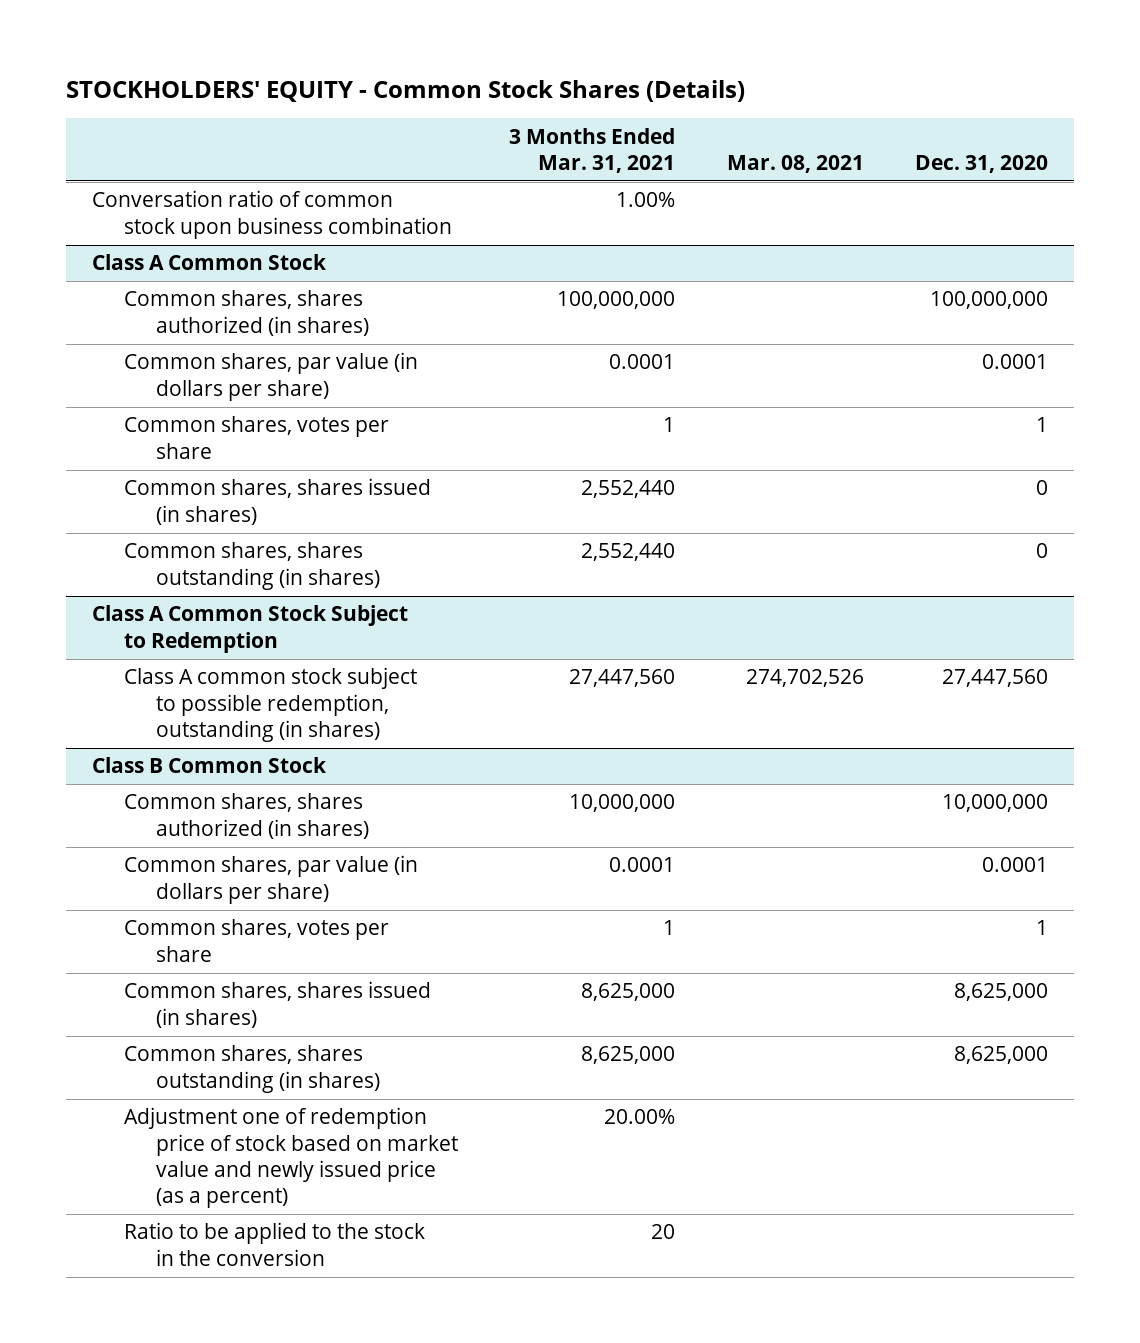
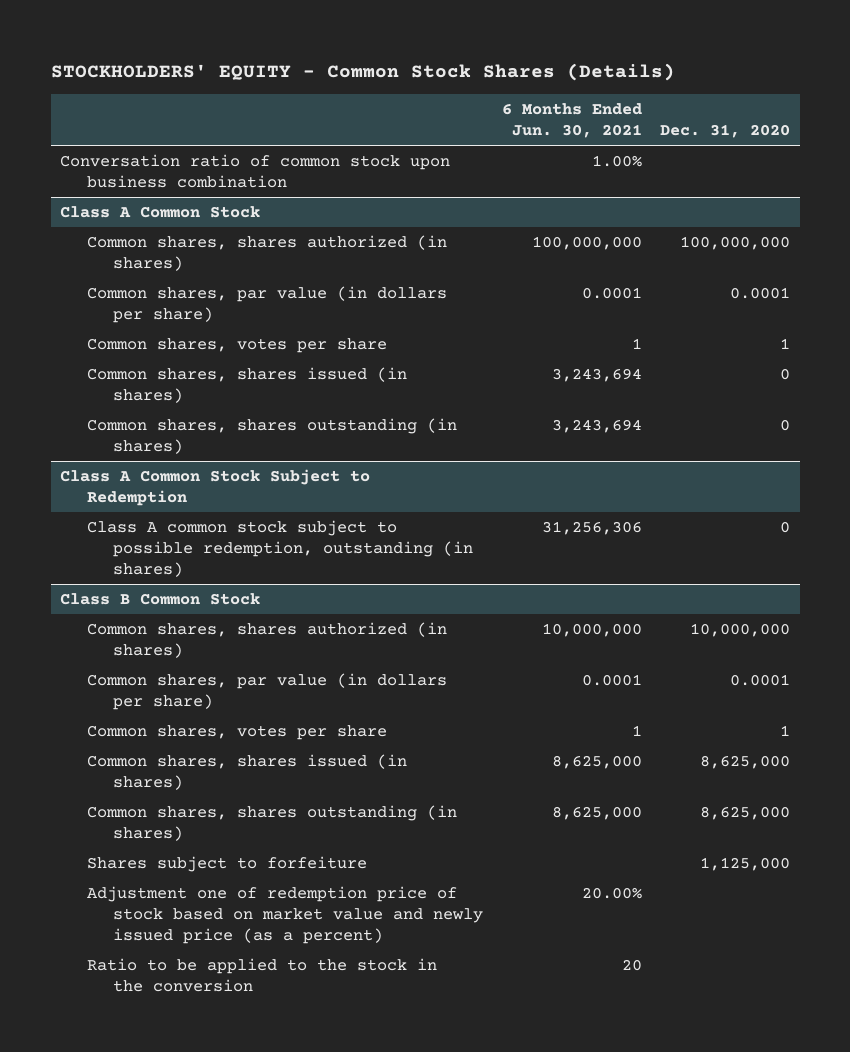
- | 3 Months Ended Mar. 31, 2021 | Mar. 08, 2021 | Dec. 31, 2020
+ | 6 Months Ended Jun. 30, 2021 | Dec. 31, 2020
@ Class A Common Stock Subject to Redemption
- Class A common stock subject to possible redemption, outstanding (in shares) | 27,447,560 | 274,702,526 | 27,447,560
+ Class A common stock subject to possible redemption, outstanding (in shares) | 31,256,306 | 0
@ Class B Common Stock
+ Shares subject to forfeiture | | 1,125,000

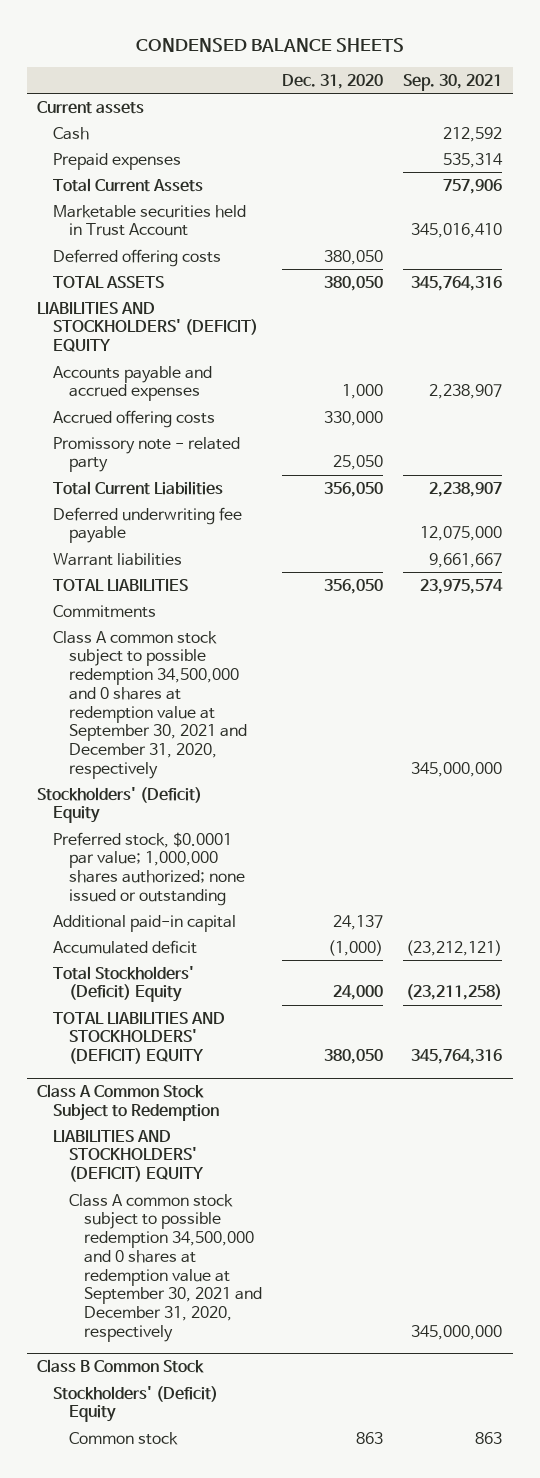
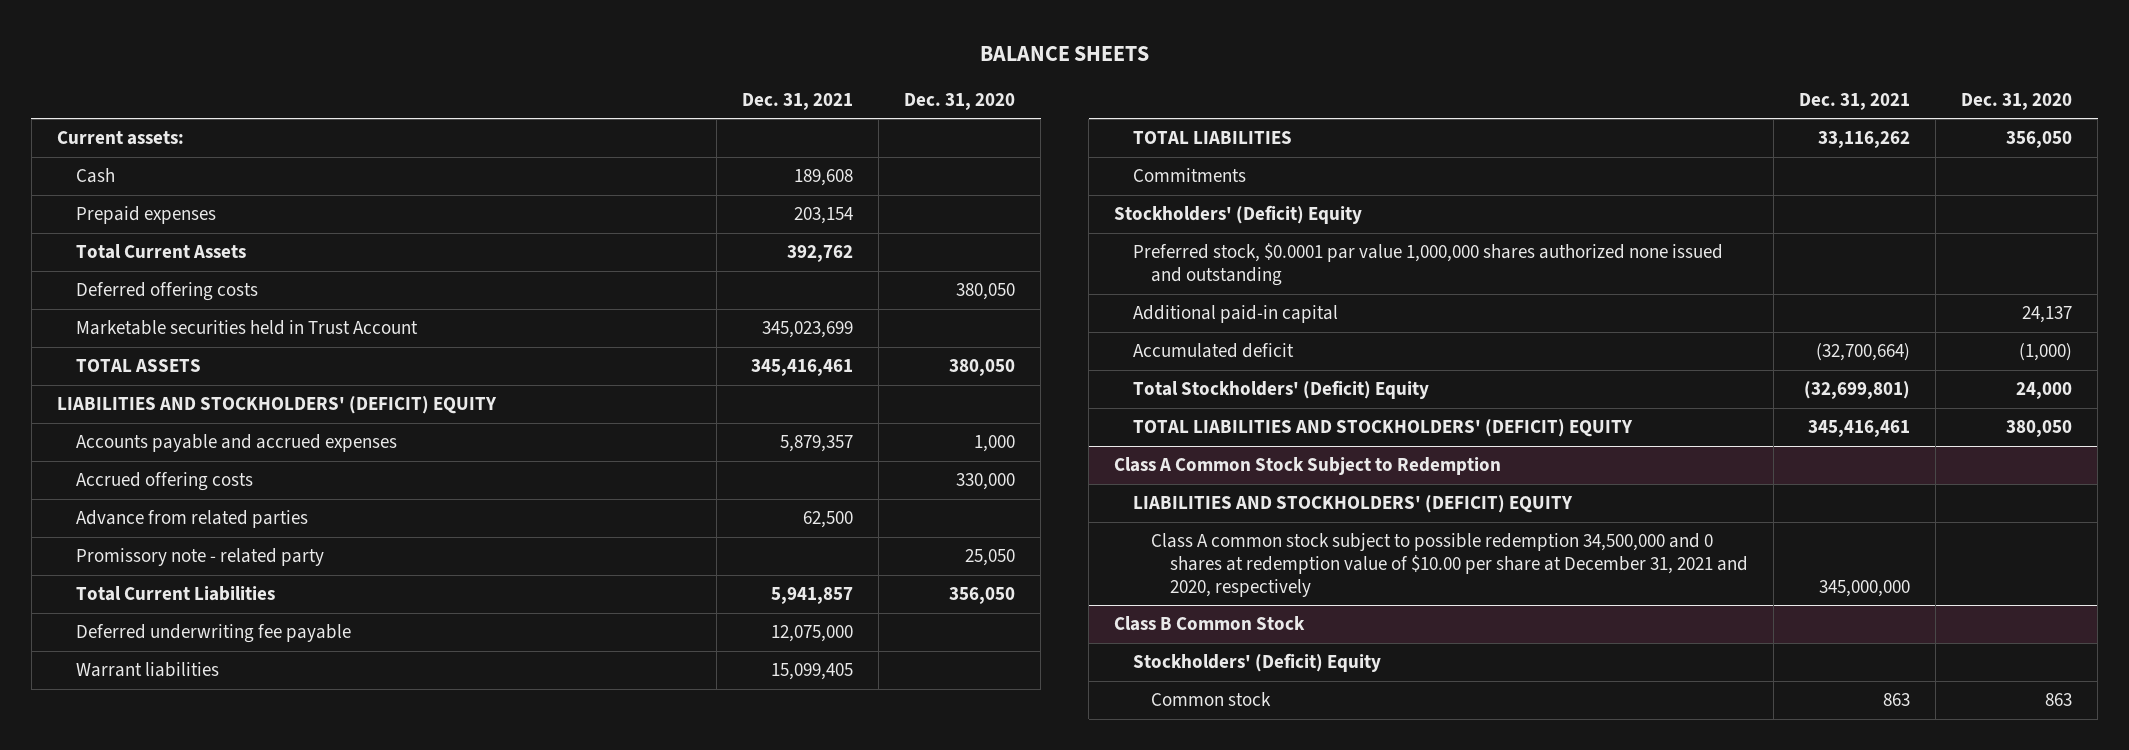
- CONDENSED BALANCE SHEETS
+ BALANCE SHEETS
- | Dec. 31, 2020 | Sep. 30, 2021
+ | Dec. 31, 2021 | Dec. 31, 2020
- Current assets
+ Current assets:
moved down: Marketable securities held in Trust Account | 345,023,699 |
+ Advance from related parties | 62,500 |
- Class A common stock subject to possible redemption 34,500,000 and 0 shares at redemption value at September 30, 2021 and December 31, 2020, respectively | | 345,000,000
- Preferred stock, $0.0001 par value; 1,000,000 shares authorized; none issued or outstanding
+ Preferred stock, $0.0001 par value 1,000,000 shares authorized none issued and outstanding
@ Class A Common Stock Subject to Redemption
- Class A common stock subject to possible redemption 34,500,000 and 0 shares at redemption value at September 30, 2021 and December 31, 2020, respectively | | 345,000,000
+ Class A common stock subject to possible redemption 34,500,000 and 0 shares at redemption value of $10.00 per share at December 31, 2021 and 2020, respectively | 345,000,000 |

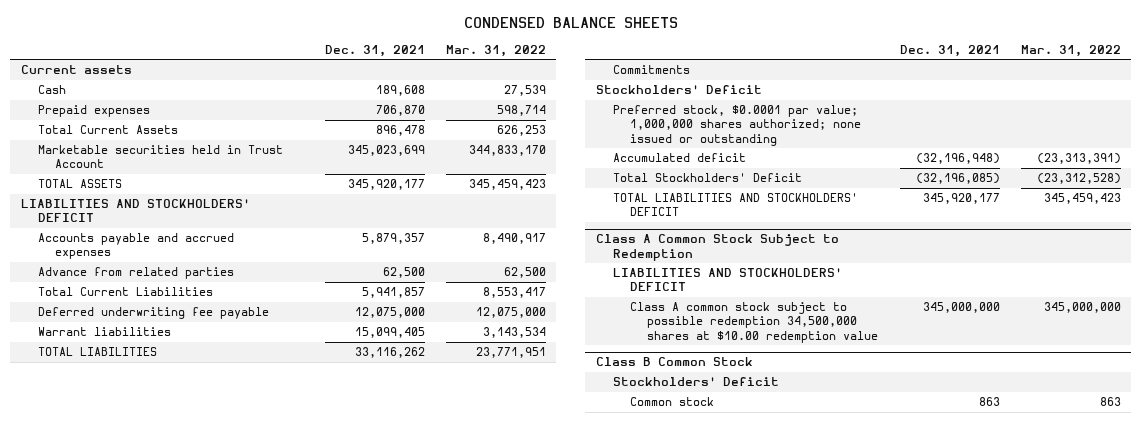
- BALANCE SHEETS
+ CONDENSED BALANCE SHEETS
- | Dec. 31, 2021 | Dec. 31, 2020
+ | Dec. 31, 2021 | Mar. 31, 2022
- Current assets:
+ Current assets
- Prepaid expenses | 203,154 |
- Total Current Assets | 392,762 |
- Deferred offering costs | | 380,050
+ Prepaid expenses | 706,870 | 598,714
+ Total Current Assets | 896,478 | 626,253
- TOTAL ASSETS | 345,416,461 | 380,050
- LIABILITIES AND STOCKHOLDERS' (DEFICIT) EQUITY
+ TOTAL ASSETS | 345,920,177 | 345,459,423
+ LIABILITIES AND STOCKHOLDERS' DEFICIT
- Accrued offering costs | | 330,000
- Promissory note - related party | | 25,050
- Stockholders' (Deficit) Equity
- Preferred stock, $0.0001 par value 1,000,000 shares authorized none issued and outstanding
- Additional paid-in capital | | 24,137
- Accumulated deficit | (32,700,664) | (1,000)
- Total Stockholders' (Deficit) Equity | (32,699,801) | 24,000
- TOTAL LIABILITIES AND STOCKHOLDERS' (DEFICIT) EQUITY | 345,416,461 | 380,050
+ Stockholders' Deficit
+ Preferred stock, $0.0001 par value; 1,000,000 shares authorized; none issued or outstanding
+ Accumulated deficit | (32,196,948) | (23,313,391)
+ Total Stockholders' Deficit | (32,196,085) | (23,312,528)
+ TOTAL LIABILITIES AND STOCKHOLDERS' DEFICIT | 345,920,177 | 345,459,423
@ Class A Common Stock Subject to Redemption
- LIABILITIES AND STOCKHOLDERS' (DEFICIT) EQUITY
- Class A common stock subject to possible redemption 34,500,000 and 0 shares at redemption value of $10.00 per share at December 31, 2021 and 2020, respectively | 345,000,000 |
+ LIABILITIES AND STOCKHOLDERS' DEFICIT
+ Class A common stock subject to possible redemption 34,500,000 shares at $10.00 redemption value | 345,000,000 | 345,000,000
@ Class B Common Stock
- Stockholders' (Deficit) Equity
+ Stockholders' Deficit

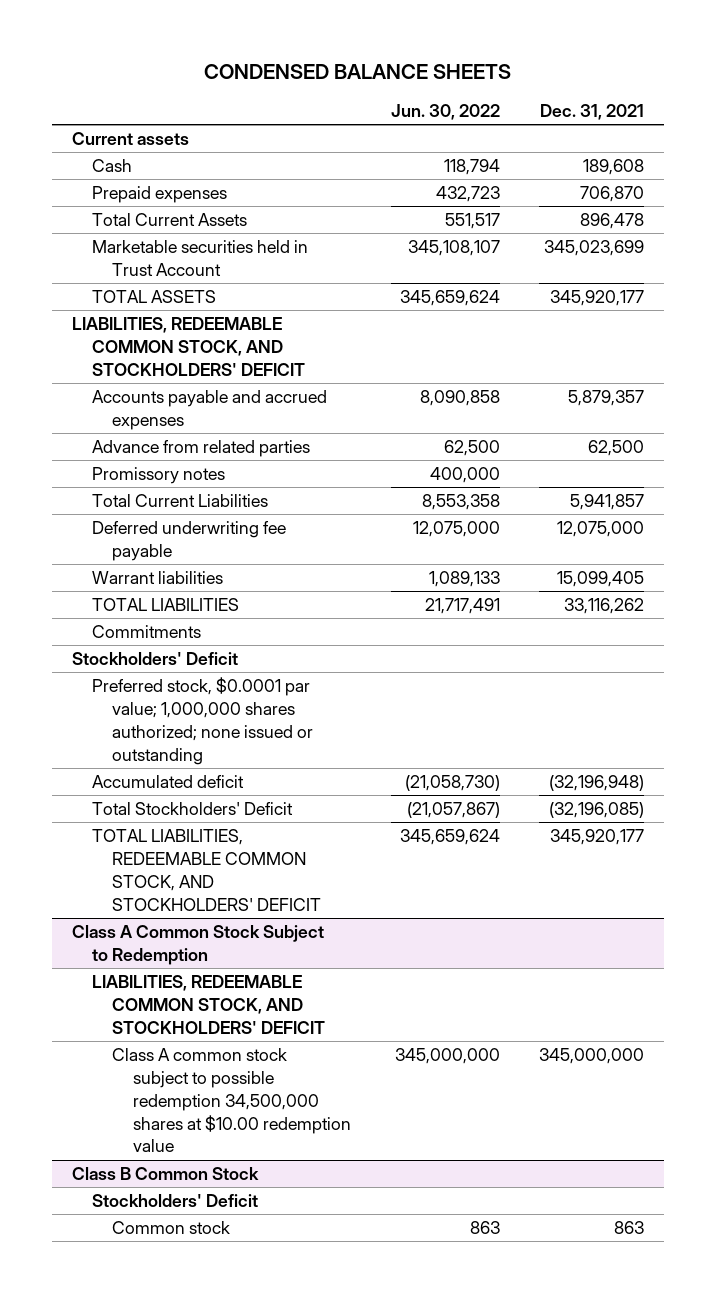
- | Dec. 31, 2021 | Mar. 31, 2022
+ | Jun. 30, 2022 | Dec. 31, 2021
- LIABILITIES AND STOCKHOLDERS' DEFICIT
+ LIABILITIES, REDEEMABLE COMMON STOCK, AND STOCKHOLDERS' DEFICIT
+ Promissory notes | 400,000 |
- TOTAL LIABILITIES AND STOCKHOLDERS' DEFICIT | 345,920,177 | 345,459,423
+ TOTAL LIABILITIES, REDEEMABLE COMMON STOCK, AND STOCKHOLDERS' DEFICIT | 345,659,624 | 345,920,177
@ Class A Common Stock Subject to Redemption
- LIABILITIES AND STOCKHOLDERS' DEFICIT
+ LIABILITIES, REDEEMABLE COMMON STOCK, AND STOCKHOLDERS' DEFICIT

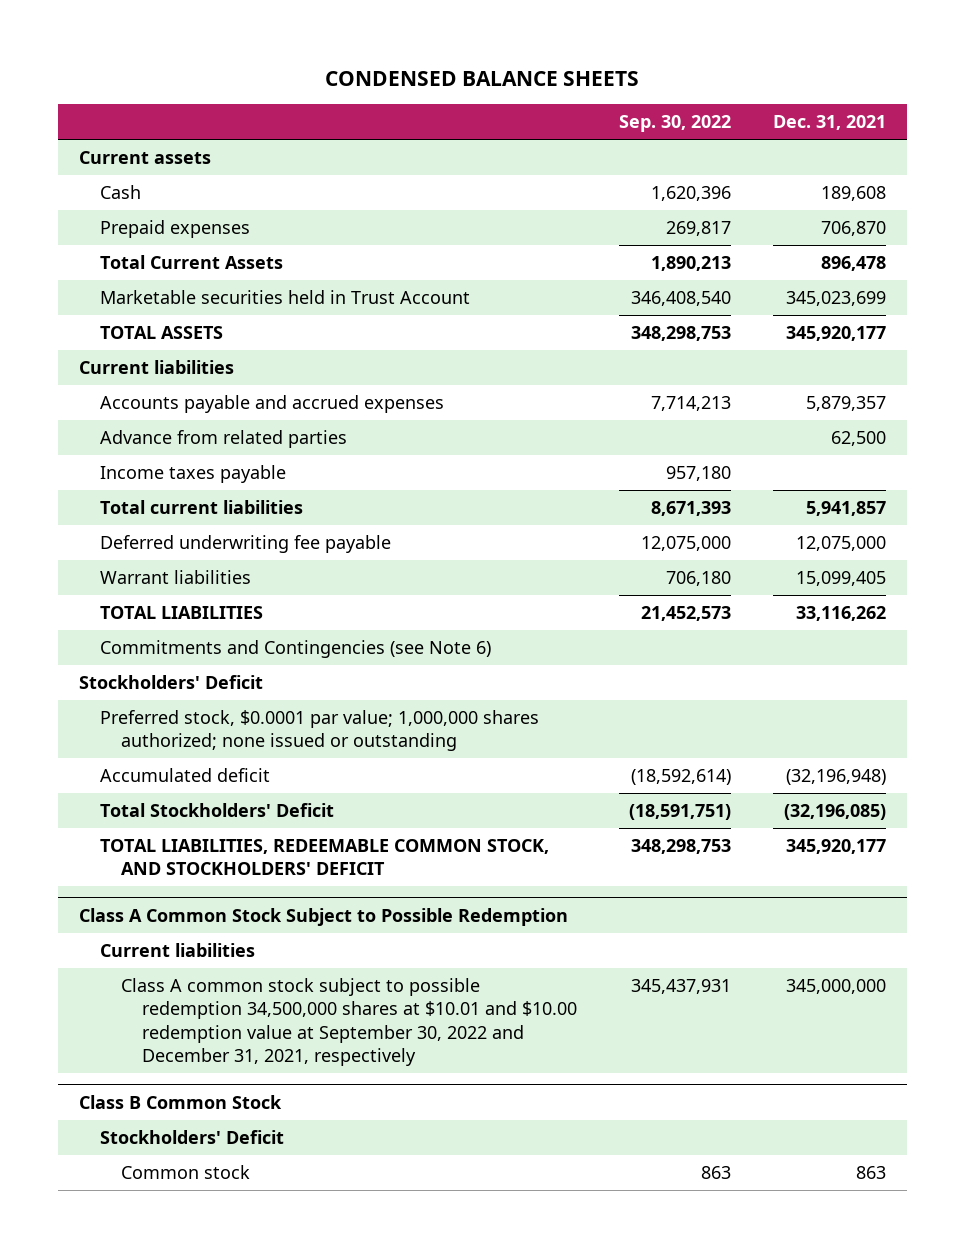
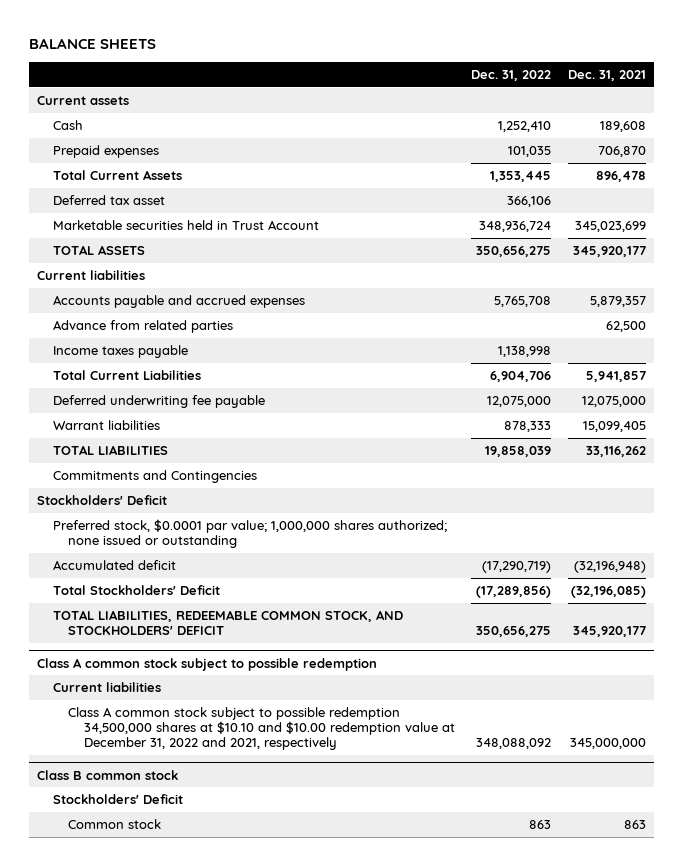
- CONDENSED BALANCE SHEETS
+ BALANCE SHEETS
- | Sep. 30, 2022 | Dec. 31, 2021
+ | Dec. 31, 2022 | Dec. 31, 2021
+ Deferred tax asset | 366,106 |
- Total current liabilities | 8,671,393 | 5,941,857
+ Total Current Liabilities | 6,904,706 | 5,941,857
- Commitments and Contingencies (see Note 6)
+ Commitments and Contingencies
- Class A Common Stock Subject to Possible Redemption
+ Class A common stock subject to possible redemption
- Class A common stock subject to possible redemption 34,500,000 shares at $10.01 and $10.00 redemption value at September 30, 2022 and December 31, 2021, respectively | 345,437,931 | 345,000,000
- Class B Common Stock
+ Class A common stock subject to possible redemption 34,500,000 shares at $10.10 and $10.00 redemption value at December 31, 2022 and 2021, respectively | 348,088,092 | 345,000,000
+ Class B common stock

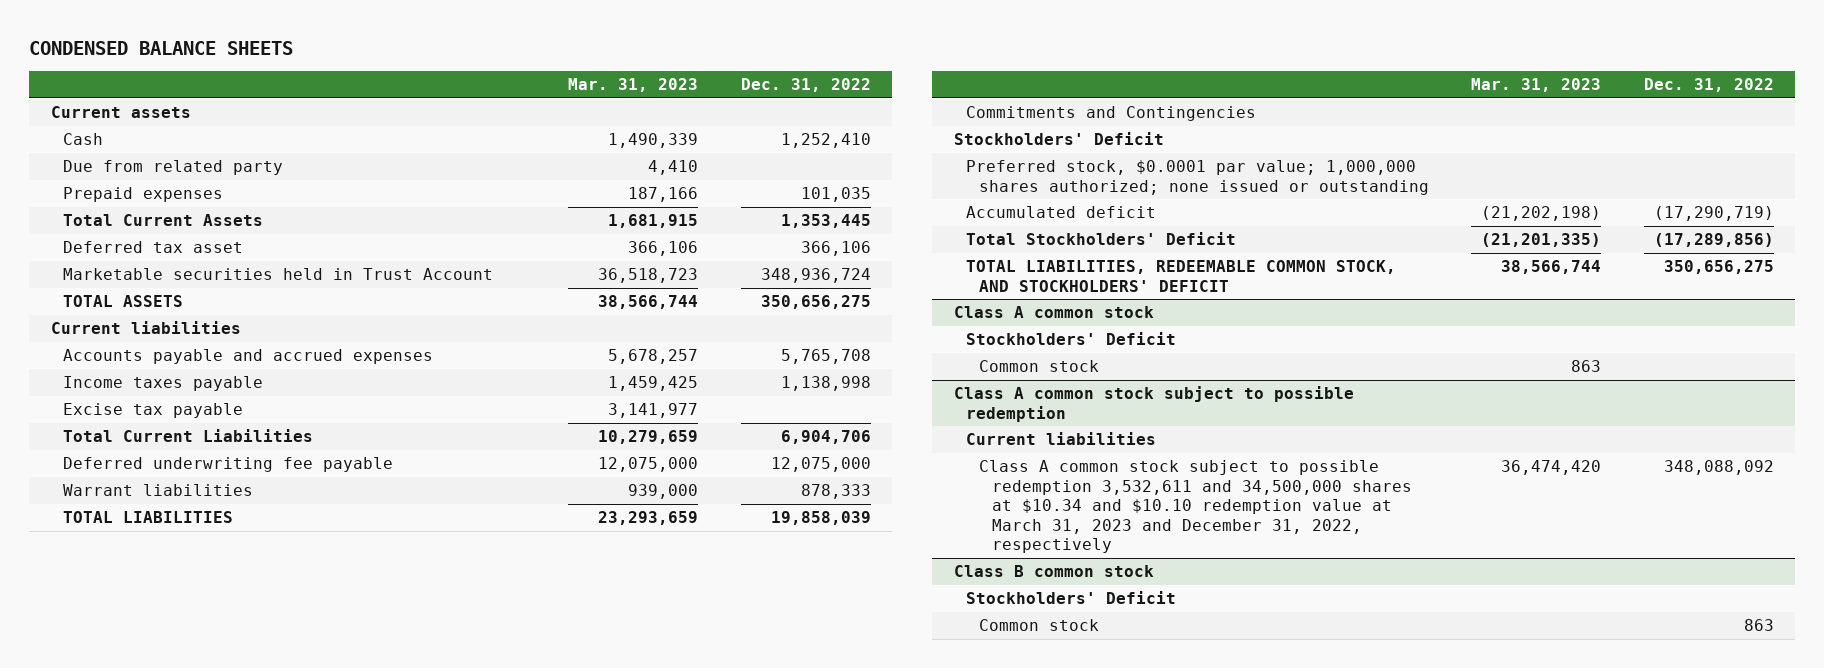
- BALANCE SHEETS
+ CONDENSED BALANCE SHEETS
- | Dec. 31, 2022 | Dec. 31, 2021
+ | Mar. 31, 2023 | Dec. 31, 2022
+ Due from related party | 4,410 |
- Advance from related parties | | 62,500
+ Excise tax payable | 3,141,977 |
+ Class A common stock
+ Stockholders' Deficit
+ Common stock | 863 |
@ Class A common stock subject to possible redemption
- Class A common stock subject to possible redemption 34,500,000 shares at $10.10 and $10.00 redemption value at December 31, 2022 and 2021, respectively | 348,088,092 | 345,000,000
+ Class A common stock subject to possible redemption 3,532,611 and 34,500,000 shares at $10.34 and $10.10 redemption value at March 31, 2023 and December 31, 2022, respectively | 36,474,420 | 348,088,092

